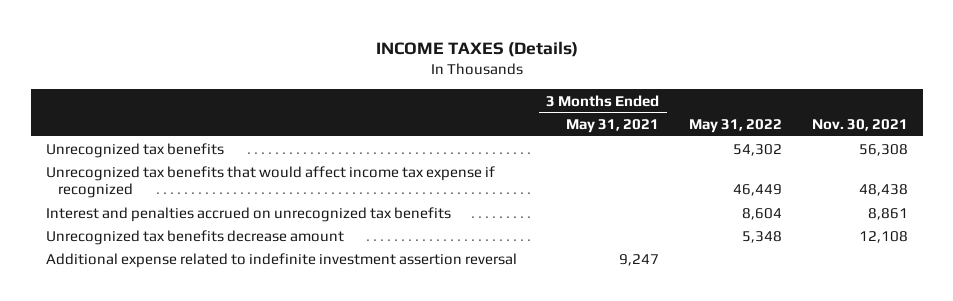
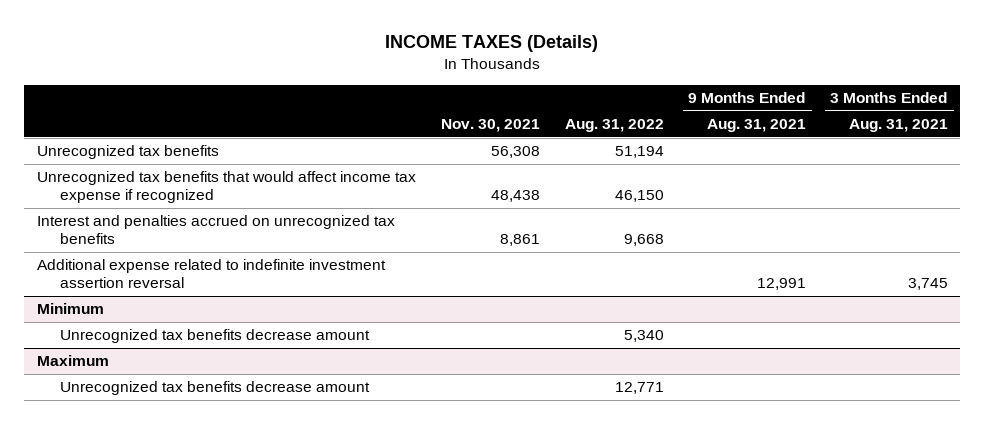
- | 3 Months Ended May 31, 2021 | May 31, 2022 | Nov. 30, 2021
+ | Nov. 30, 2021 | Aug. 31, 2022 | 9 Months Ended Aug. 31, 2021 | 3 Months Ended Aug. 31, 2021
- Unrecognized tax benefits decrease amount | | 5,348 | 12,108
+ Minimum
+ Unrecognized tax benefits decrease amount | | 5,340 | |
+ Maximum
+ Unrecognized tax benefits decrease amount | | 12,771 | |

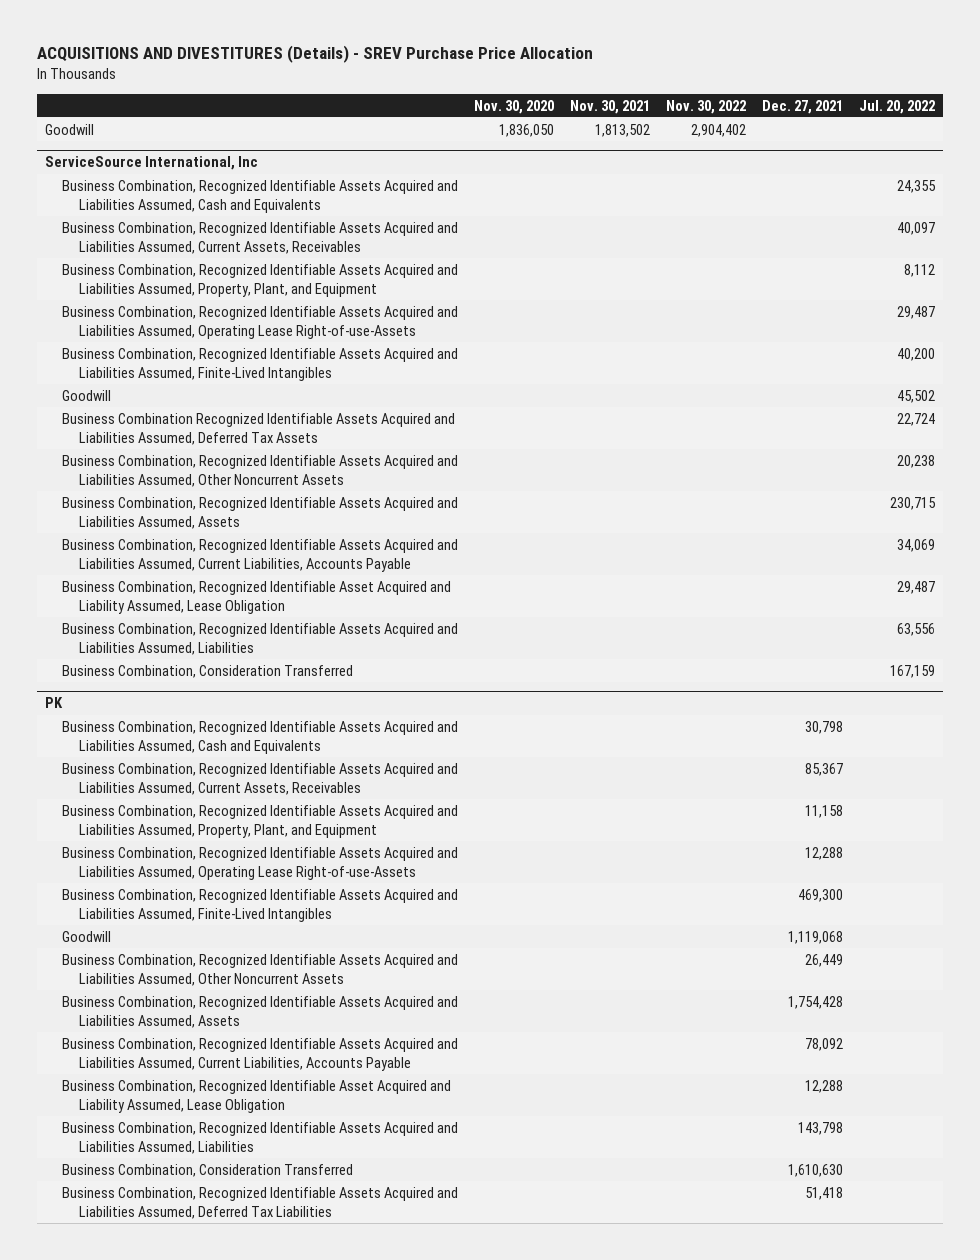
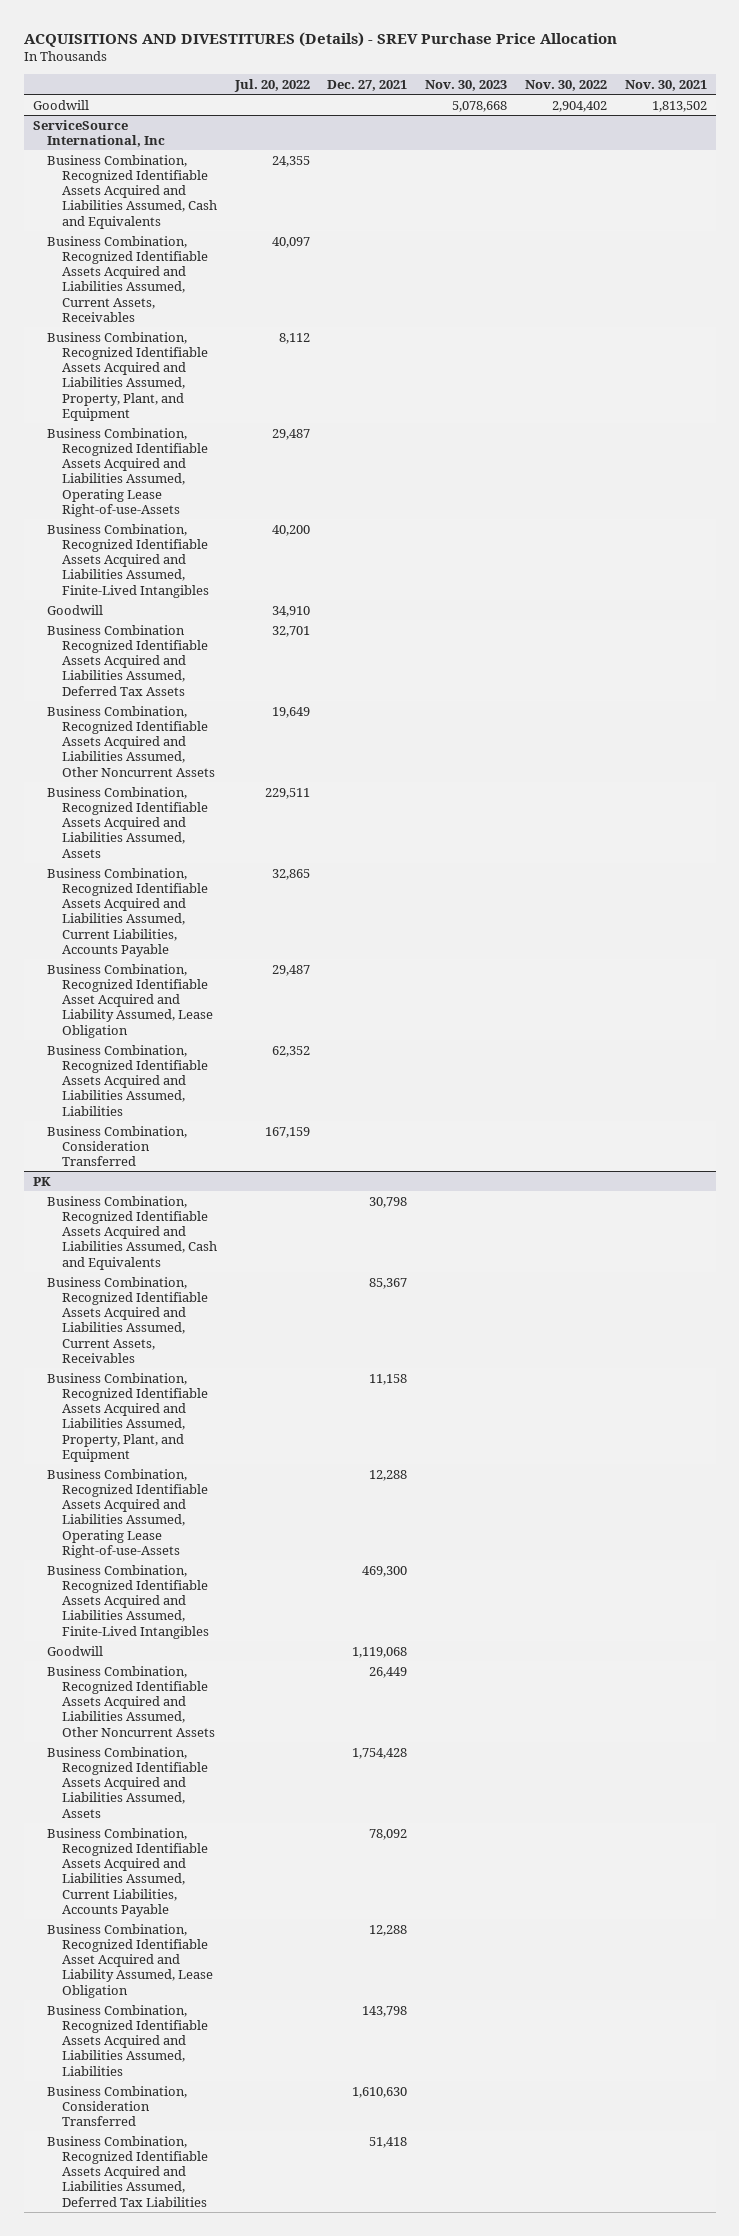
- | Nov. 30, 2020 | Nov. 30, 2021 | Nov. 30, 2022 | Dec. 27, 2021 | Jul. 20, 2022
+ | Jul. 20, 2022 | Dec. 27, 2021 | Nov. 30, 2023 | Nov. 30, 2022 | Nov. 30, 2021
@ ServiceSource International, Inc
- Goodwill | | | | | 45,502
- Business Combination Recognized Identifiable Assets Acquired and Liabilities Assumed, Deferred Tax Assets | | | | | 22,724
- Business Combination, Recognized Identifiable Assets Acquired and Liabilities Assumed, Other Noncurrent Assets | | | | | 20,238
- Business Combination, Recognized Identifiable Assets Acquired and Liabilities Assumed, Assets | | | | | 230,715
- Business Combination, Recognized Identifiable Assets Acquired and Liabilities Assumed, Current Liabilities, Accounts Payable | | | | | 34,069
+ Goodwill | 34,910 | | | |
+ Business Combination Recognized Identifiable Assets Acquired and Liabilities Assumed, Deferred Tax Assets | 32,701 | | | |
+ Business Combination, Recognized Identifiable Assets Acquired and Liabilities Assumed, Other Noncurrent Assets | 19,649 | | | |
+ Business Combination, Recognized Identifiable Assets Acquired and Liabilities Assumed, Assets | 229,511 | | | |
+ Business Combination, Recognized Identifiable Assets Acquired and Liabilities Assumed, Current Liabilities, Accounts Payable | 32,865 | | | |
- Business Combination, Recognized Identifiable Assets Acquired and Liabilities Assumed, Liabilities | | | | | 63,556
+ Business Combination, Recognized Identifiable Assets Acquired and Liabilities Assumed, Liabilities | 62,352 | | | |

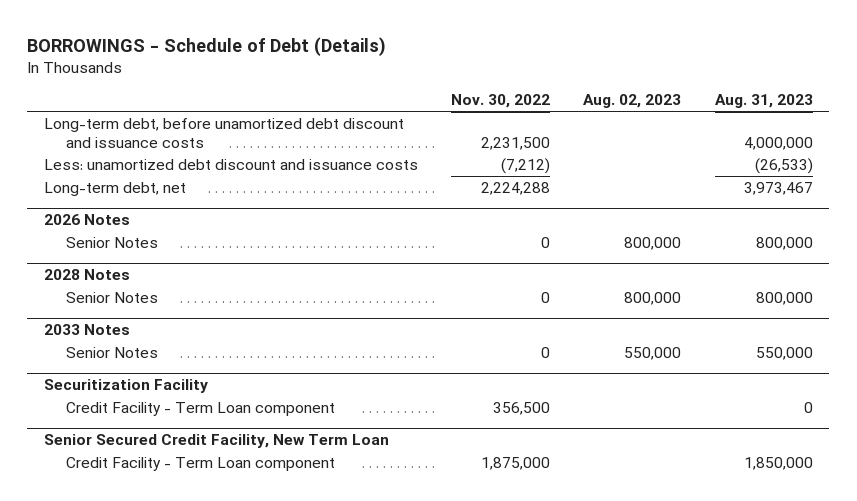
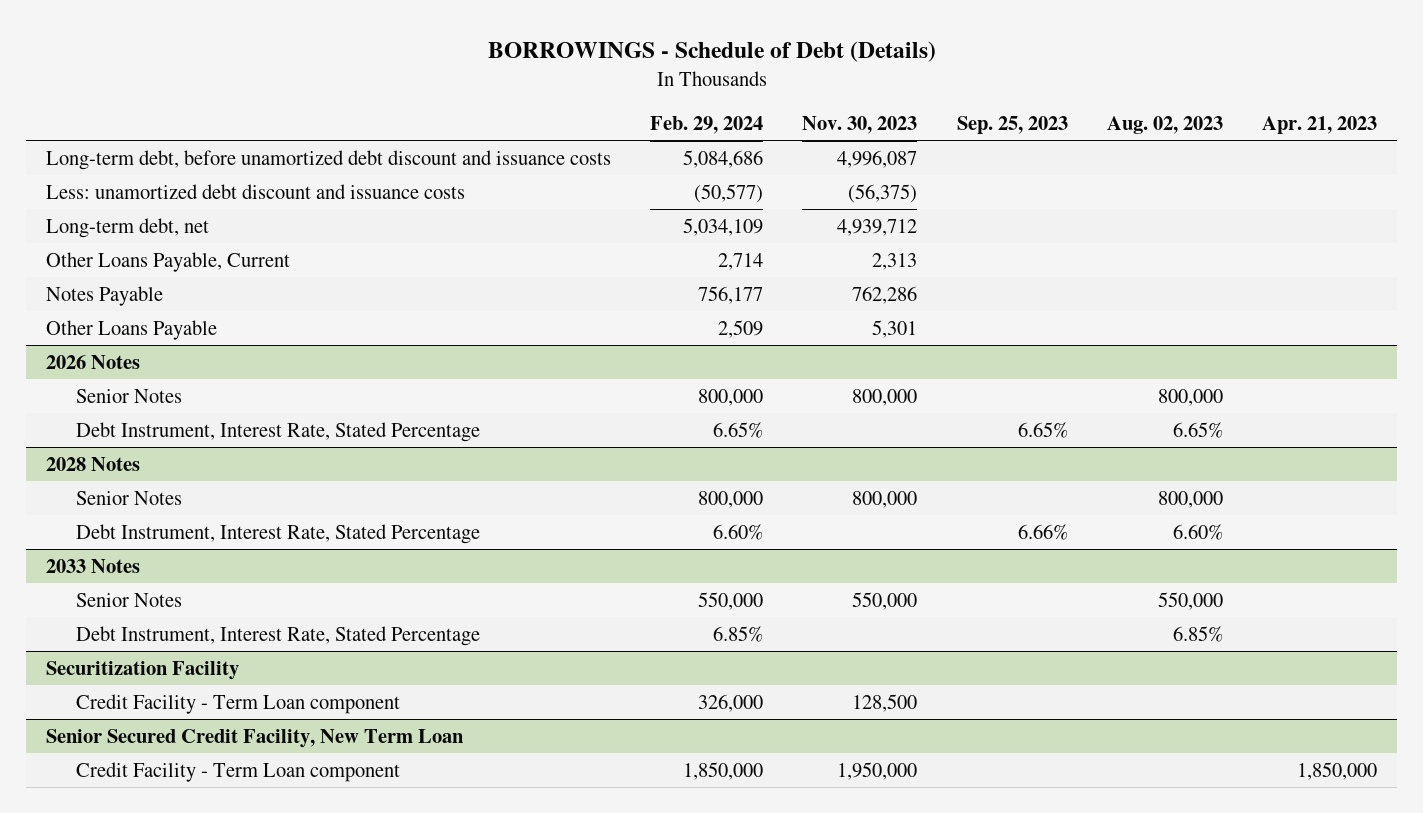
- | Nov. 30, 2022 | Aug. 02, 2023 | Aug. 31, 2023
+ | Feb. 29, 2024 | Nov. 30, 2023 | Sep. 25, 2023 | Aug. 02, 2023 | Apr. 21, 2023
+ Other Loans Payable, Current | 2,714 | 2,313 | | |
+ Notes Payable | 756,177 | 762,286 | | |
+ Other Loans Payable | 2,509 | 5,301 | | |
@ 2026 Notes
+ Debt Instrument, Interest Rate, Stated Percentage | 6.65% | | 6.65% | 6.65% |
@ 2028 Notes
+ Debt Instrument, Interest Rate, Stated Percentage | 6.60% | | 6.66% | 6.60% |
@ 2033 Notes
+ Debt Instrument, Interest Rate, Stated Percentage | 6.85% | | | 6.85% |

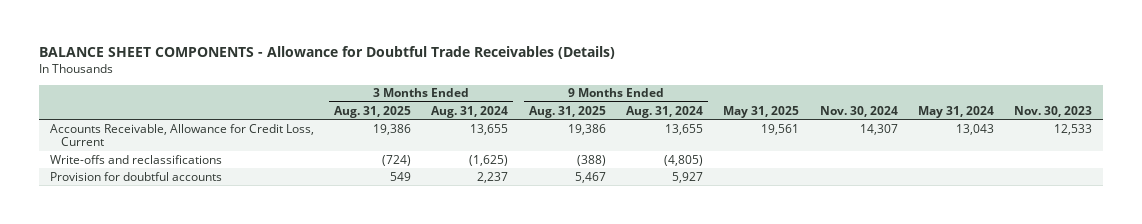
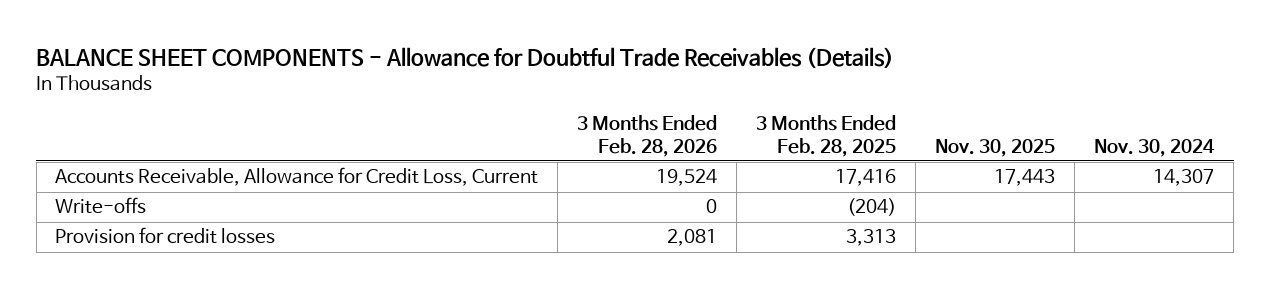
- | 3 Months Ended Aug. 31, 2025 | 3 Months Ended Aug. 31, 2024 | 9 Months Ended Aug. 31, 2025 | 9 Months Ended Aug. 31, 2024 | May 31, 2025 | Nov. 30, 2024 | May 31, 2024 | Nov. 30, 2023
+ | 3 Months Ended Feb. 28, 2026 | 3 Months Ended Feb. 28, 2025 | Nov. 30, 2025 | Nov. 30, 2024
- Write-offs and reclassifications | (724) | (1,625) | (388) | (4,805) | | | |
- Provision for doubtful accounts | 549 | 2,237 | 5,467 | 5,927 | | | |
+ Write-offs | 0 | (204) | |
+ Provision for credit losses | 2,081 | 3,313 | |

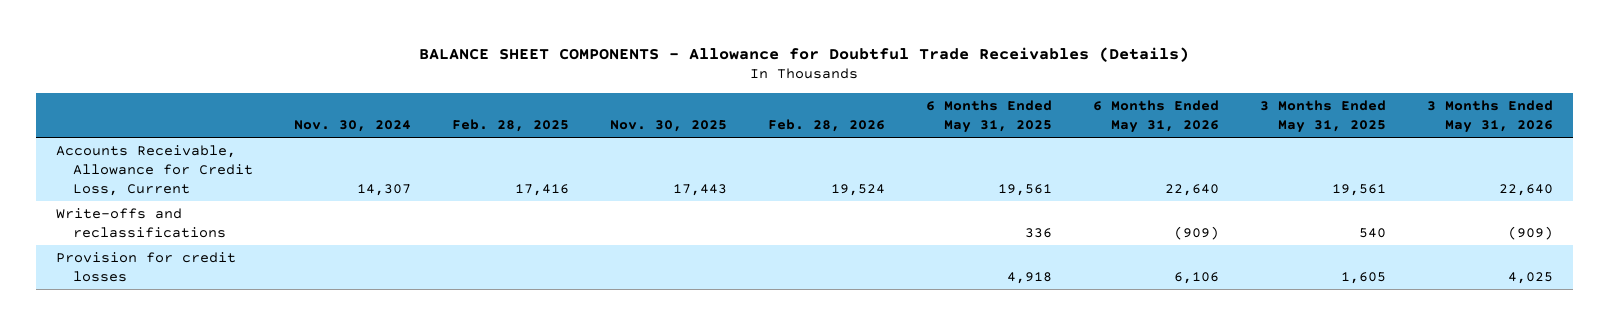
- | 3 Months Ended Feb. 28, 2026 | 3 Months Ended Feb. 28, 2025 | Nov. 30, 2025 | Nov. 30, 2024
+ | Nov. 30, 2024 | Feb. 28, 2025 | Nov. 30, 2025 | Feb. 28, 2026 | 6 Months Ended May 31, 2025 | 6 Months Ended May 31, 2026 | 3 Months Ended May 31, 2025 | 3 Months Ended May 31, 2026
- Write-offs | 0 | (204) | |
+ Write-offs and reclassifications | | | | | 336 | (909) | 540 | (909)

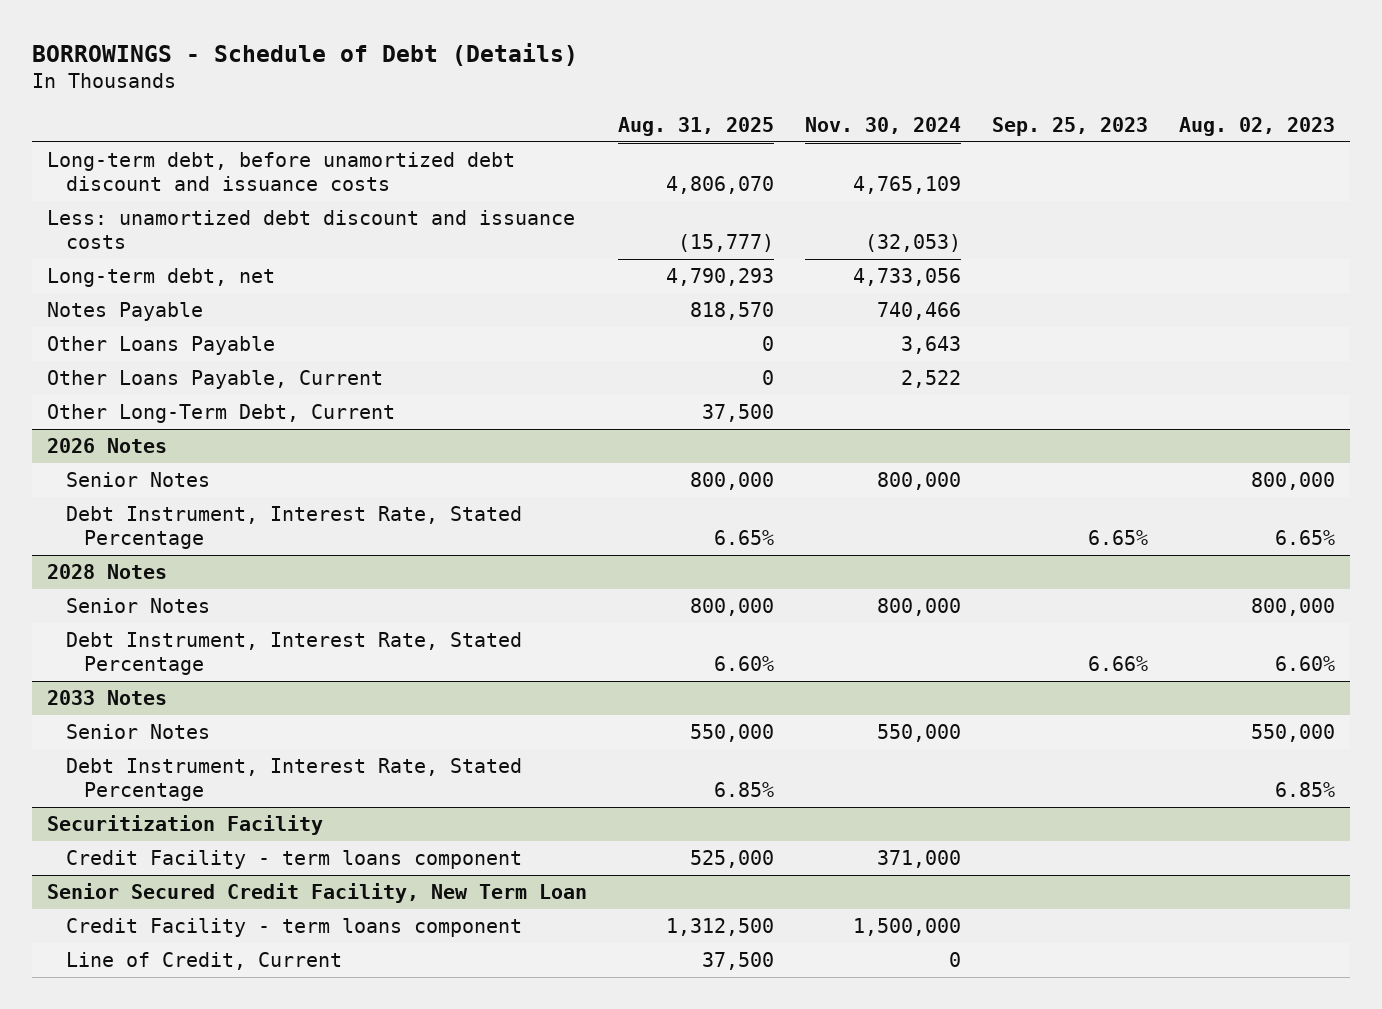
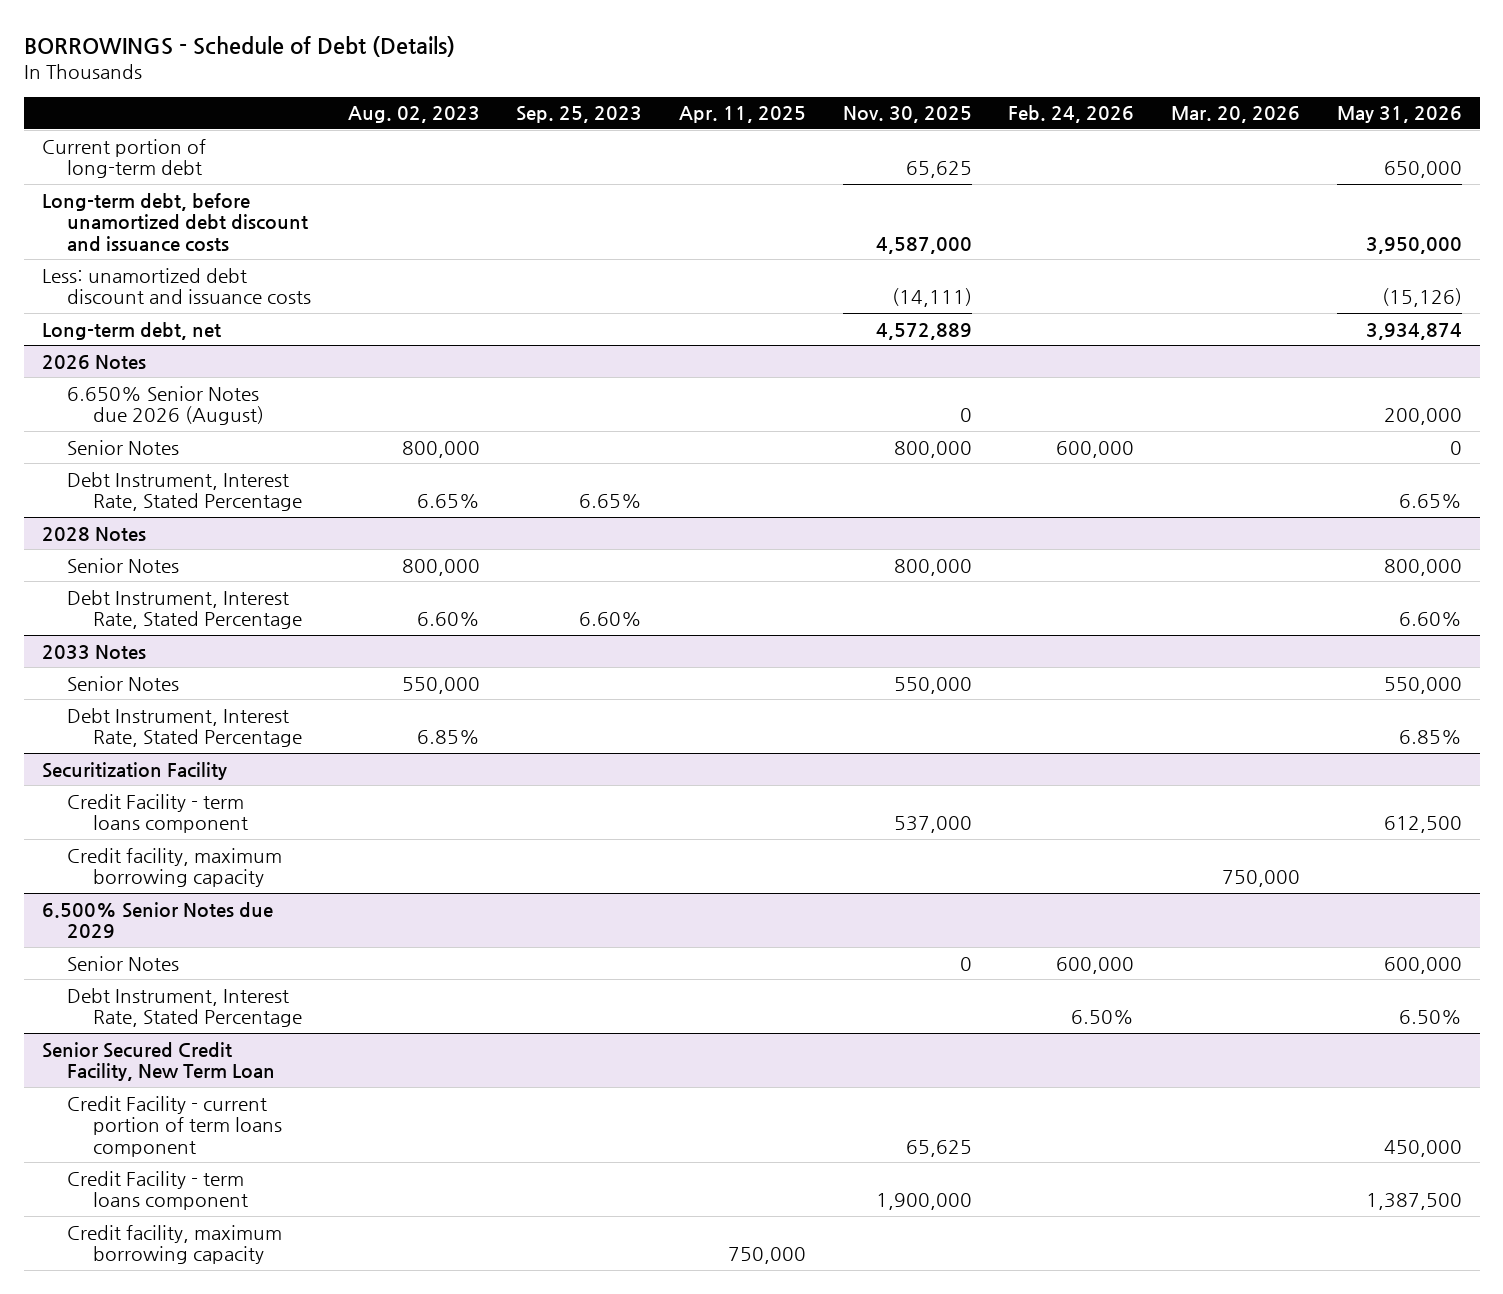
- | Aug. 31, 2025 | Nov. 30, 2024 | Sep. 25, 2023 | Aug. 02, 2023
+ | Aug. 02, 2023 | Sep. 25, 2023 | Apr. 11, 2025 | Nov. 30, 2025 | Feb. 24, 2026 | Mar. 20, 2026 | May 31, 2026
+ Current portion of long-term debt | | | | 65,625 | | | 650,000
- Notes Payable | 818,570 | 740,466 | |
- Other Loans Payable | 0 | 3,643 | |
- Other Loans Payable, Current | 0 | 2,522 | |
- Other Long-Term Debt, Current | 37,500 | | |
@ 2026 Notes
+ 6.650% Senior Notes due 2026 (August) | | | | 0 | | | 200,000
@ 2028 Notes
- Debt Instrument, Interest Rate, Stated Percentage | 6.60% | | 6.66% | 6.60%
+ Debt Instrument, Interest Rate, Stated Percentage | 6.60% | 6.60% | | | | | 6.60%
@ Securitization Facility
+ Credit facility, maximum borrowing capacity | | | | | | 750,000 |
+ 6.500% Senior Notes due 2029
+ Senior Notes | | | | 0 | 600,000 | | 600,000
+ Debt Instrument, Interest Rate, Stated Percentage | | | | | 6.50% | | 6.50%
@ Senior Secured Credit Facility, New Term Loan
+ Credit Facility - current portion of term loans component | | | | 65,625 | | | 450,000
- Line of Credit, Current | 37,500 | 0 | |
+ Credit facility, maximum borrowing capacity | | | 750,000 | | | |

